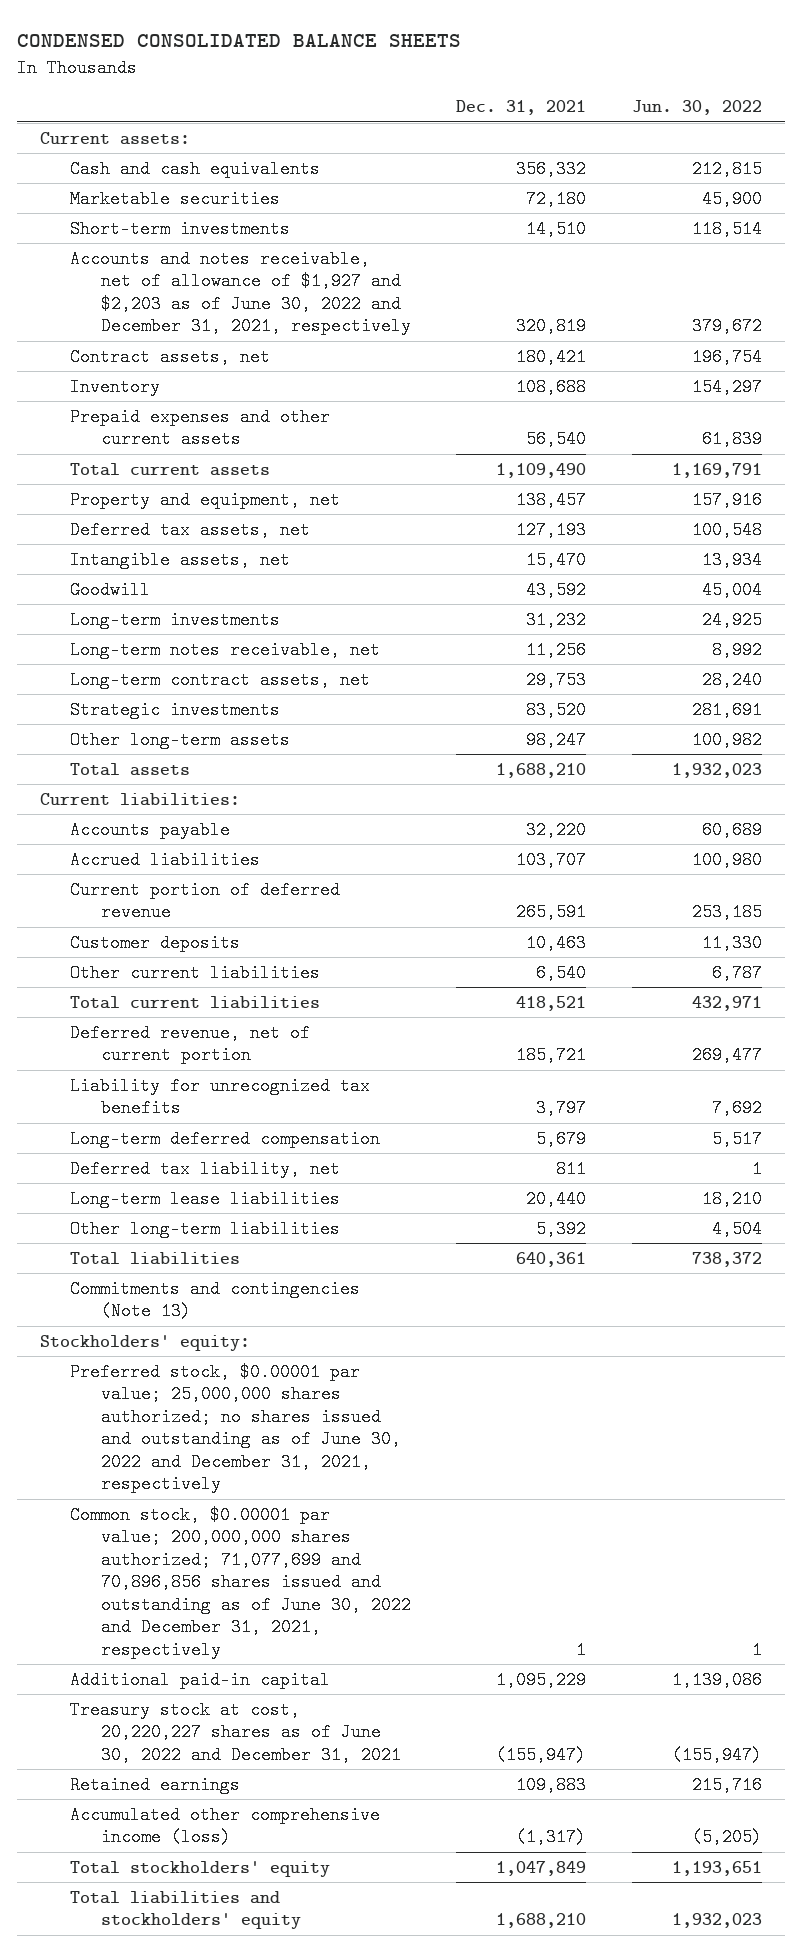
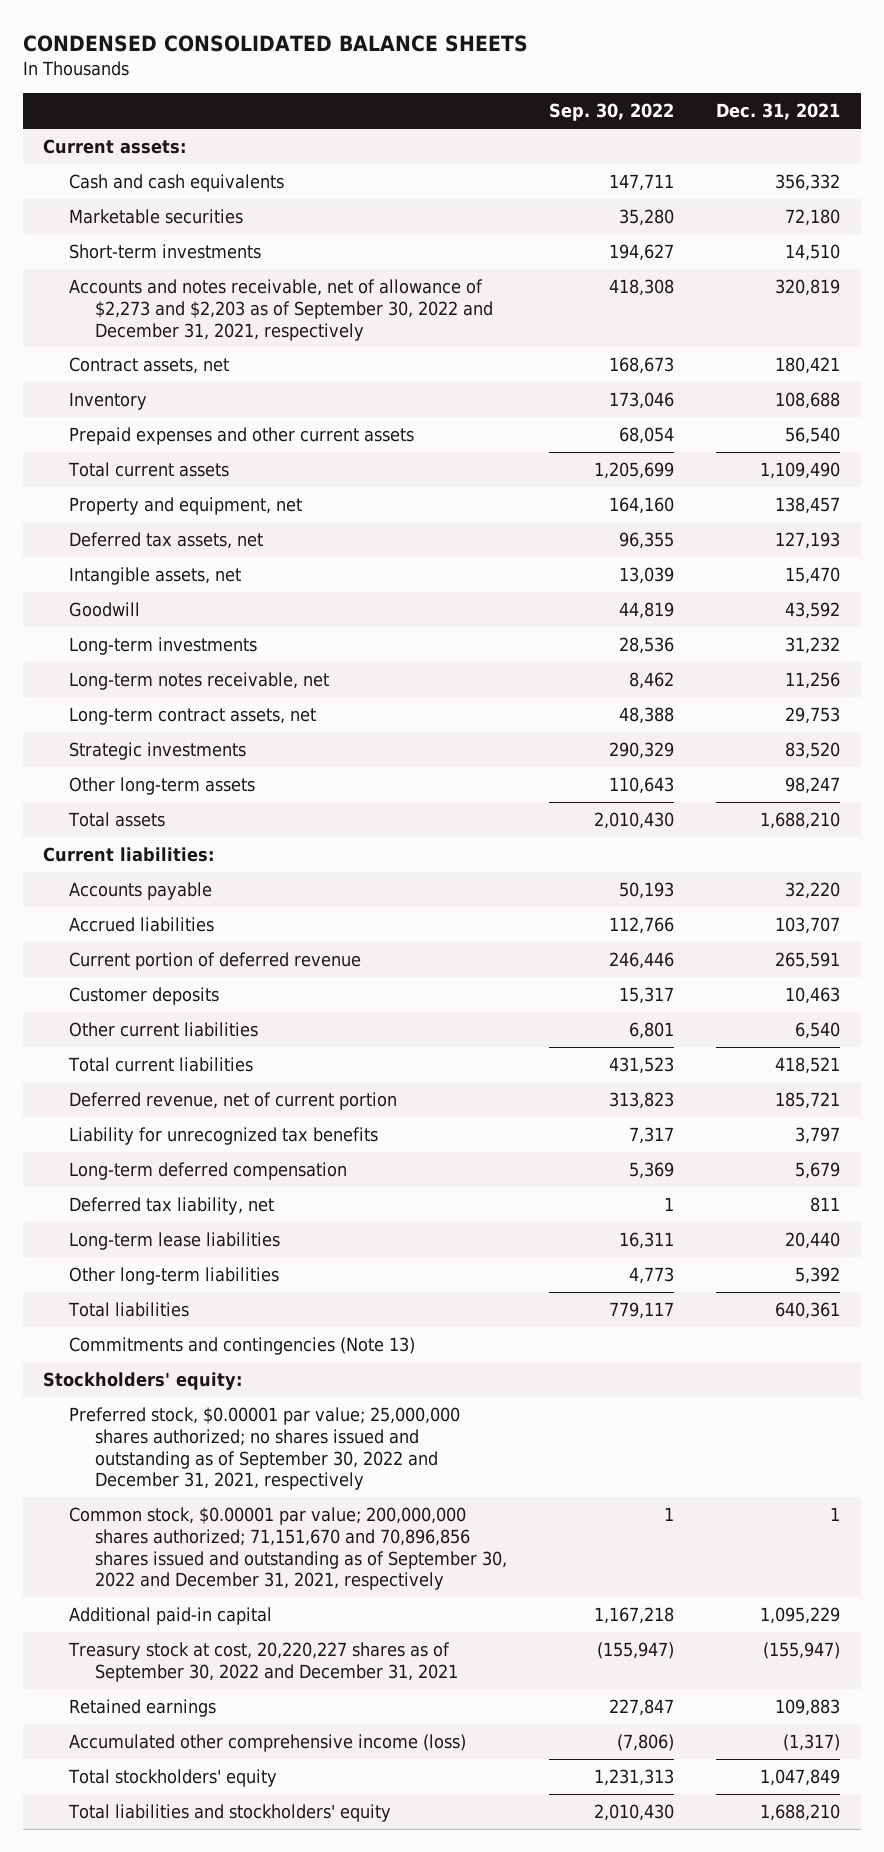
- | Dec. 31, 2021 | Jun. 30, 2022
+ | Sep. 30, 2022 | Dec. 31, 2021
- Accounts and notes receivable, net of allowance of $1,927 and $2,203 as of June 30, 2022 and December 31, 2021, respectively | 320,819 | 379,672
+ Accounts and notes receivable, net of allowance of $2,273 and $2,203 as of September 30, 2022 and December 31, 2021, respectively | 418,308 | 320,819
- Preferred stock, $0.00001 par value; 25,000,000 shares authorized; no shares issued and outstanding as of June 30, 2022 and December 31, 2021, respectively
- Common stock, $0.00001 par value; 200,000,000 shares authorized; 71,077,699 and 70,896,856 shares issued and outstanding as of June 30, 2022 and December 31, 2021, respectively | 1 | 1
+ Preferred stock, $0.00001 par value; 25,000,000 shares authorized; no shares issued and outstanding as of September 30, 2022 and December 31, 2021, respectively
+ Common stock, $0.00001 par value; 200,000,000 shares authorized; 71,151,670 and 70,896,856 shares issued and outstanding as of September 30, 2022 and December 31, 2021, respectively | 1 | 1
- Treasury stock at cost, 20,220,227 shares as of June 30, 2022 and December 31, 2021 | (155,947) | (155,947)
+ Treasury stock at cost, 20,220,227 shares as of September 30, 2022 and December 31, 2021 | (155,947) | (155,947)

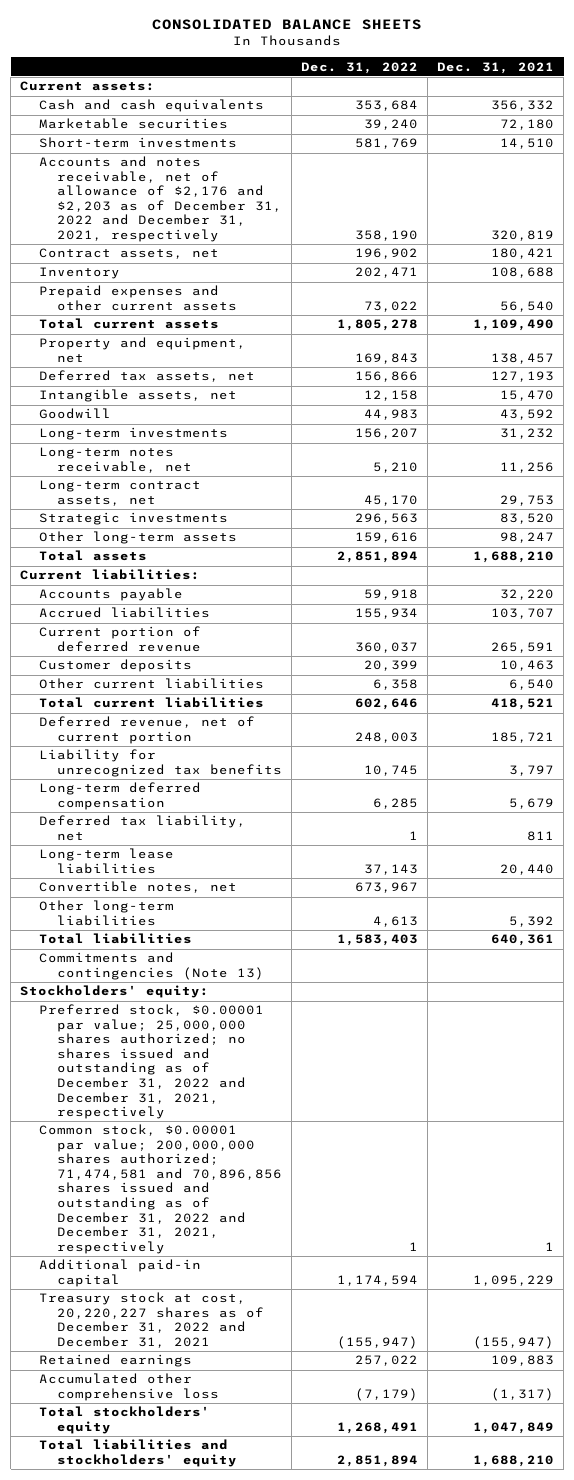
- CONDENSED CONSOLIDATED BALANCE SHEETS
+ CONSOLIDATED BALANCE SHEETS
- | Sep. 30, 2022 | Dec. 31, 2021
+ | Dec. 31, 2022 | Dec. 31, 2021
- Accounts and notes receivable, net of allowance of $2,273 and $2,203 as of September 30, 2022 and December 31, 2021, respectively | 418,308 | 320,819
+ Accounts and notes receivable, net of allowance of $2,176 and $2,203 as of December 31, 2022 and December 31, 2021, respectively | 358,190 | 320,819
+ Convertible notes, net | 673,967 |
- Preferred stock, $0.00001 par value; 25,000,000 shares authorized; no shares issued and outstanding as of September 30, 2022 and December 31, 2021, respectively
- Common stock, $0.00001 par value; 200,000,000 shares authorized; 71,151,670 and 70,896,856 shares issued and outstanding as of September 30, 2022 and December 31, 2021, respectively | 1 | 1
+ Preferred stock, $0.00001 par value; 25,000,000 shares authorized; no shares issued and outstanding as of December 31, 2022 and December 31, 2021, respectively
+ Common stock, $0.00001 par value; 200,000,000 shares authorized; 71,474,581 and 70,896,856 shares issued and outstanding as of December 31, 2022 and December 31, 2021, respectively | 1 | 1
- Treasury stock at cost, 20,220,227 shares as of September 30, 2022 and December 31, 2021 | (155,947) | (155,947)
+ Treasury stock at cost, 20,220,227 shares as of December 31, 2022 and December 31, 2021 | (155,947) | (155,947)
- Accumulated other comprehensive income (loss) | (7,806) | (1,317)
+ Accumulated other comprehensive loss | (7,179) | (1,317)

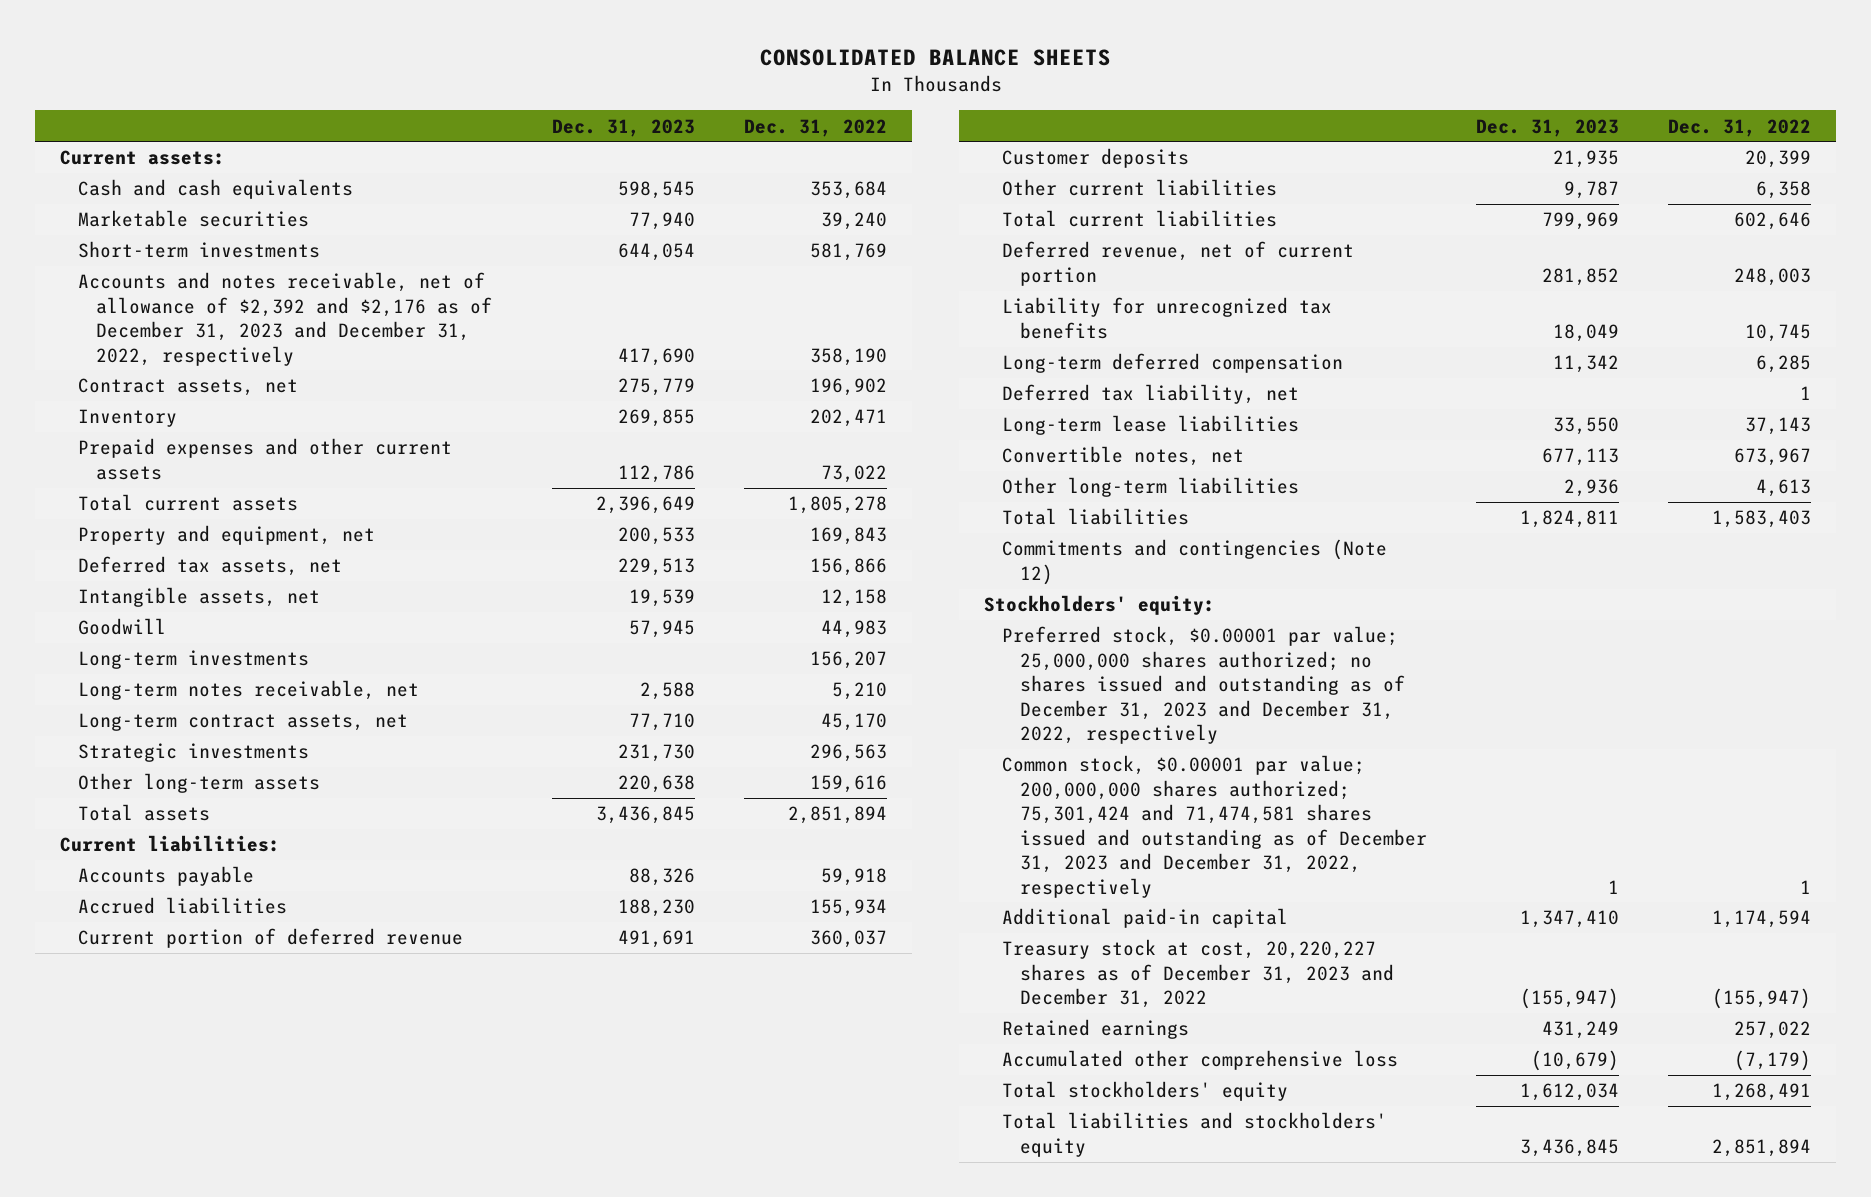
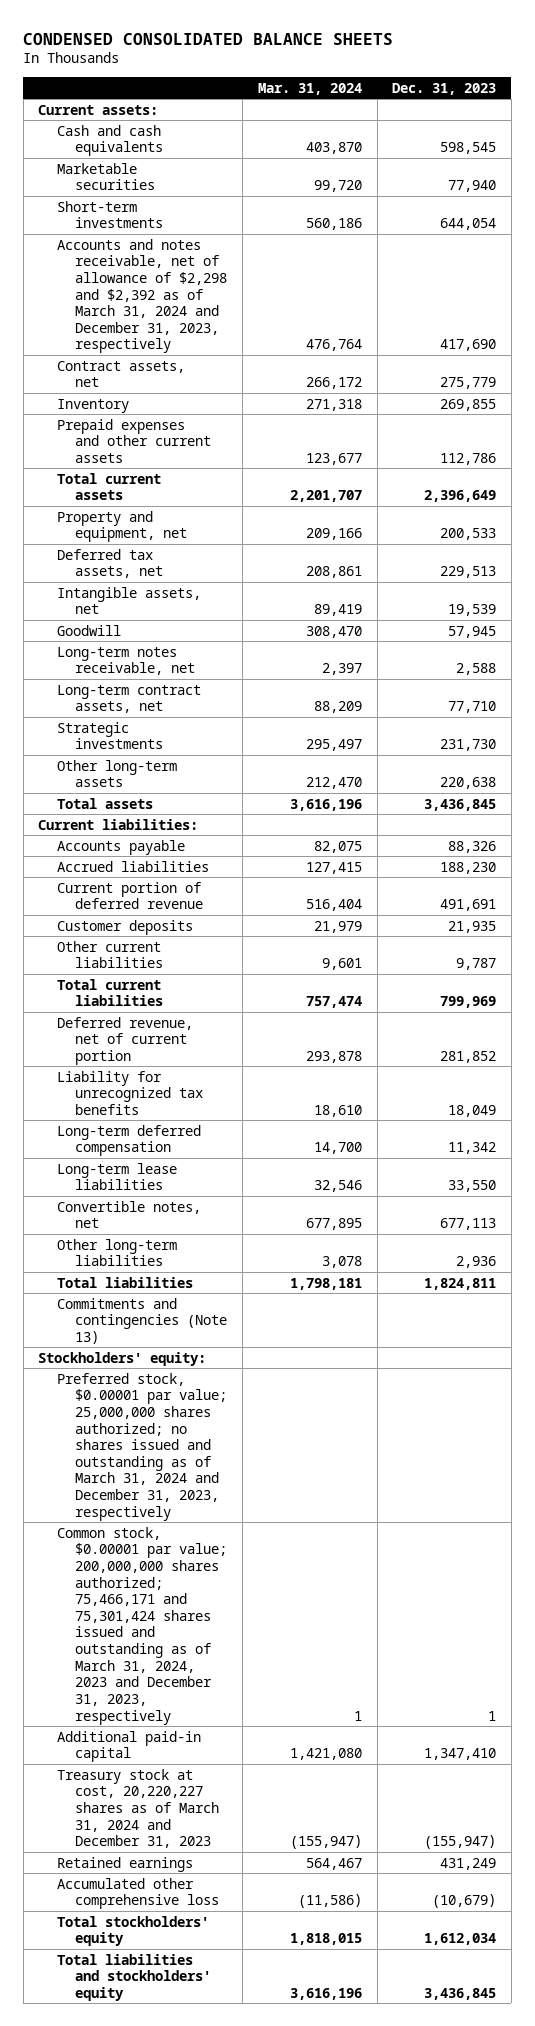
- CONSOLIDATED BALANCE SHEETS
+ CONDENSED CONSOLIDATED BALANCE SHEETS
- | Dec. 31, 2023 | Dec. 31, 2022
+ | Mar. 31, 2024 | Dec. 31, 2023
- Accounts and notes receivable, net of allowance of $2,392 and $2,176 as of December 31, 2023 and December 31, 2022, respectively | 417,690 | 358,190
+ Accounts and notes receivable, net of allowance of $2,298 and $2,392 as of March 31, 2024 and December 31, 2023, respectively | 476,764 | 417,690
- Long-term investments | | 156,207
- Deferred tax liability, net | | 1
- Commitments and contingencies (Note 12)
+ Commitments and contingencies (Note 13)
- Preferred stock, $0.00001 par value; 25,000,000 shares authorized; no shares issued and outstanding as of December 31, 2023 and December 31, 2022, respectively
- Common stock, $0.00001 par value; 200,000,000 shares authorized; 75,301,424 and 71,474,581 shares issued and outstanding as of December 31, 2023 and December 31, 2022, respectively | 1 | 1
+ Preferred stock, $0.00001 par value; 25,000,000 shares authorized; no shares issued and outstanding as of March 31, 2024 and December 31, 2023, respectively
+ Common stock, $0.00001 par value; 200,000,000 shares authorized; 75,466,171 and 75,301,424 shares issued and outstanding as of March 31, 2024, 2023 and December 31, 2023, respectively | 1 | 1
- Treasury stock at cost, 20,220,227 shares as of December 31, 2023 and December 31, 2022 | (155,947) | (155,947)
+ Treasury stock at cost, 20,220,227 shares as of March 31, 2024 and December 31, 2023 | (155,947) | (155,947)

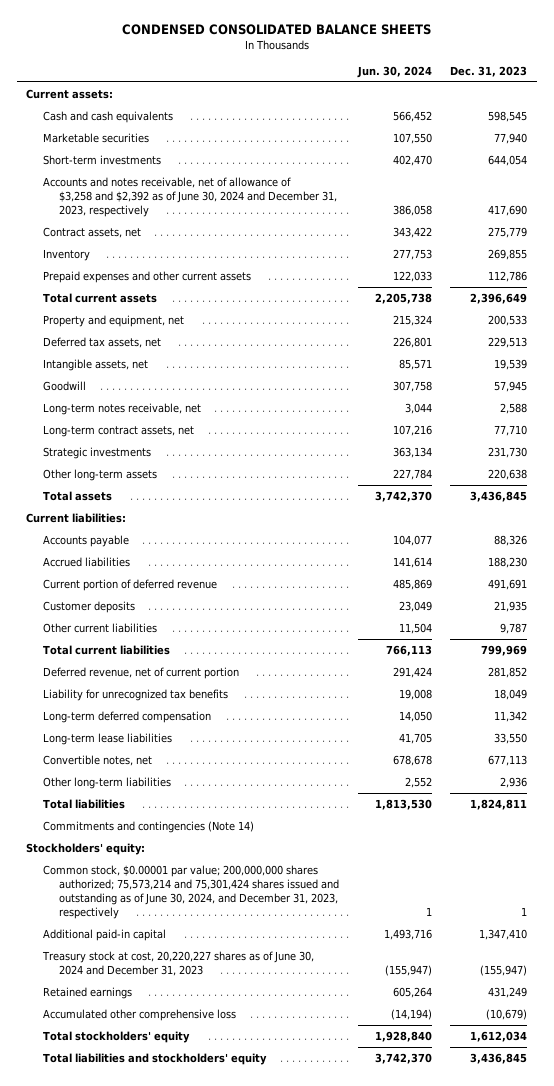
- | Mar. 31, 2024 | Dec. 31, 2023
+ | Jun. 30, 2024 | Dec. 31, 2023
- Accounts and notes receivable, net of allowance of $2,298 and $2,392 as of March 31, 2024 and December 31, 2023, respectively | 476,764 | 417,690
+ Accounts and notes receivable, net of allowance of $3,258 and $2,392 as of June 30, 2024 and December 31, 2023, respectively | 386,058 | 417,690
- Commitments and contingencies (Note 13)
+ Commitments and contingencies (Note 14)
- Preferred stock, $0.00001 par value; 25,000,000 shares authorized; no shares issued and outstanding as of March 31, 2024 and December 31, 2023, respectively
- Common stock, $0.00001 par value; 200,000,000 shares authorized; 75,466,171 and 75,301,424 shares issued and outstanding as of March 31, 2024, 2023 and December 31, 2023, respectively | 1 | 1
+ Common stock, $0.00001 par value; 200,000,000 shares authorized; 75,573,214 and 75,301,424 shares issued and outstanding as of June 30, 2024, and December 31, 2023, respectively | 1 | 1
- Treasury stock at cost, 20,220,227 shares as of March 31, 2024 and December 31, 2023 | (155,947) | (155,947)
+ Treasury stock at cost, 20,220,227 shares as of June 30, 2024 and December 31, 2023 | (155,947) | (155,947)

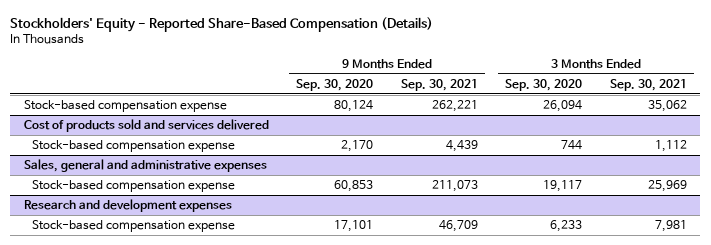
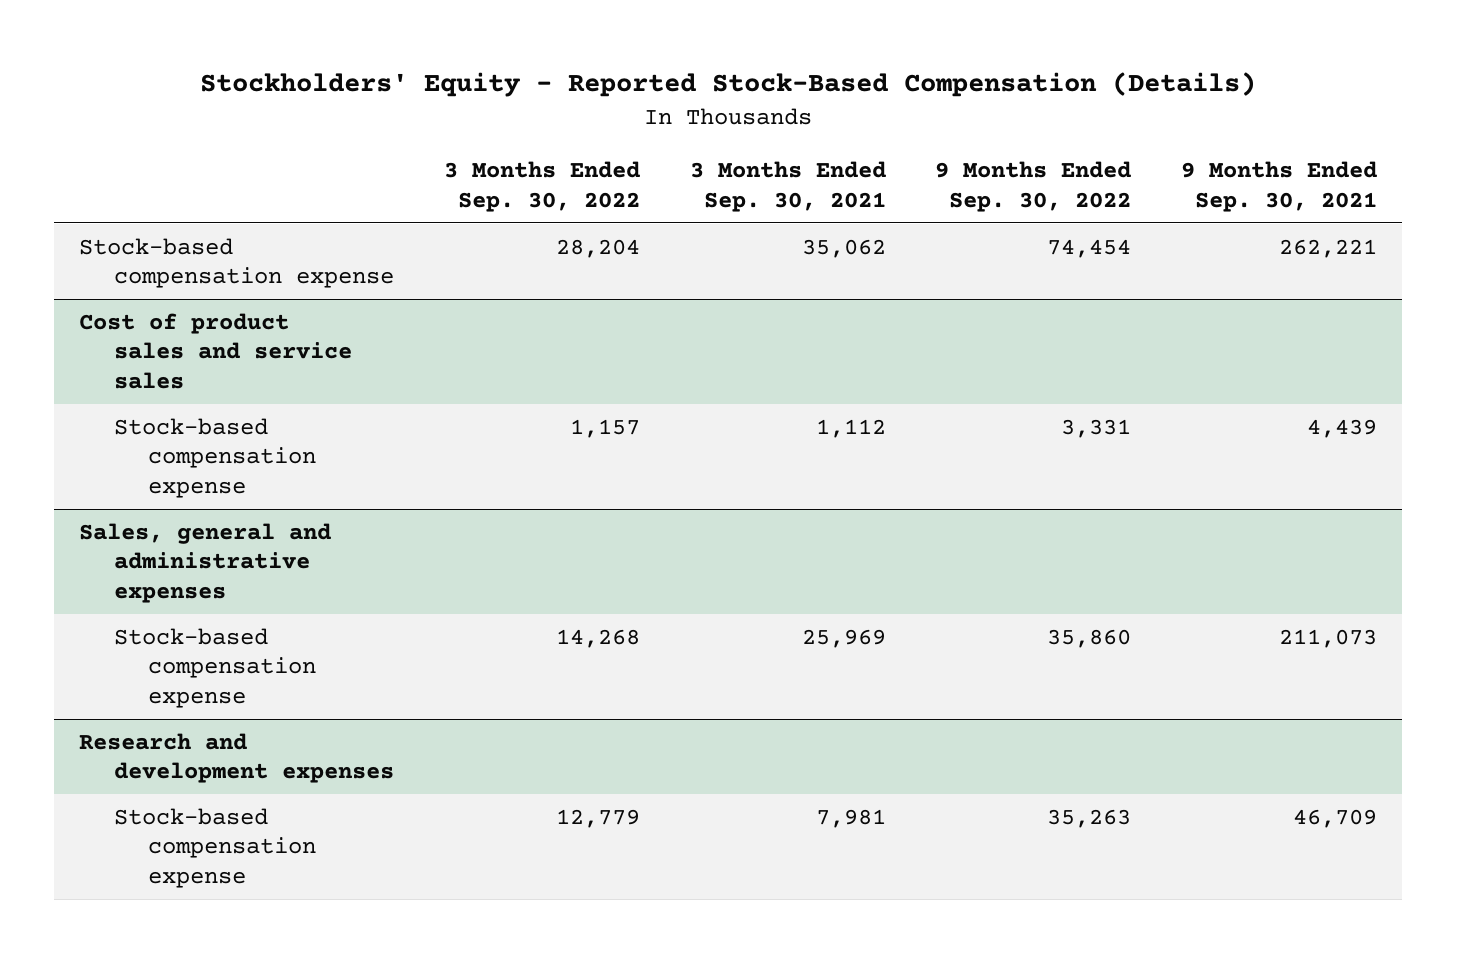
- Stockholders' Equity - Reported Share-Based Compensation (Details)
+ Stockholders' Equity - Reported Stock-Based Compensation (Details)
- | 9 Months Ended Sep. 30, 2020 | 9 Months Ended Sep. 30, 2021 | 3 Months Ended Sep. 30, 2020 | 3 Months Ended Sep. 30, 2021
+ | 3 Months Ended Sep. 30, 2022 | 3 Months Ended Sep. 30, 2021 | 9 Months Ended Sep. 30, 2022 | 9 Months Ended Sep. 30, 2021
- Cost of products sold and services delivered
+ Cost of product sales and service sales

